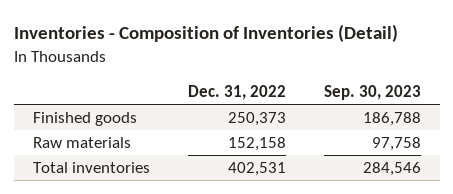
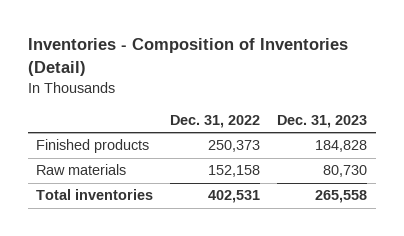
- | Dec. 31, 2022 | Sep. 30, 2023
+ | Dec. 31, 2022 | Dec. 31, 2023
- Finished goods | 250,373 | 186,788
+ Finished products | 250,373 | 184,828

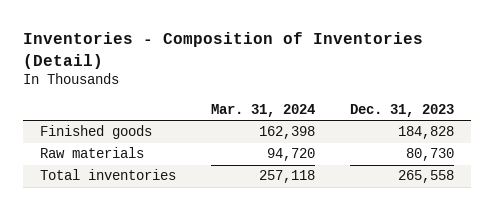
- | Dec. 31, 2022 | Dec. 31, 2023
+ | Mar. 31, 2024 | Dec. 31, 2023
- Finished products | 250,373 | 184,828
+ Finished goods | 162,398 | 184,828

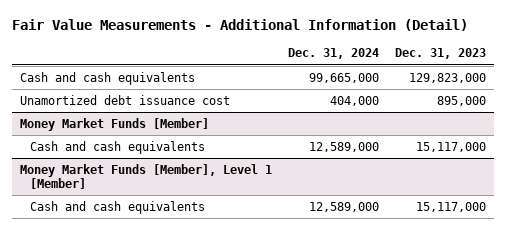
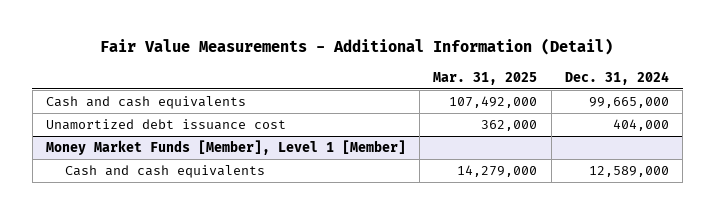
- | Dec. 31, 2024 | Dec. 31, 2023
+ | Mar. 31, 2025 | Dec. 31, 2024
- Money Market Funds [Member]
- Cash and cash equivalents | 12,589,000 | 15,117,000

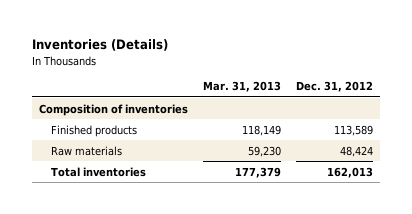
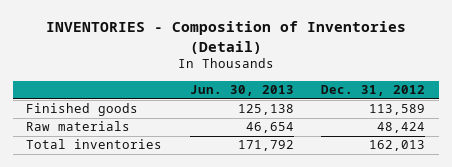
- Inventories (Details)
+ INVENTORIES - Composition of Inventories (Detail)
- | Mar. 31, 2013 | Dec. 31, 2012
+ | Jun. 30, 2013 | Dec. 31, 2012
- Composition of inventories
- Finished products | 118,149 | 113,589
+ Finished goods | 125,138 | 113,589

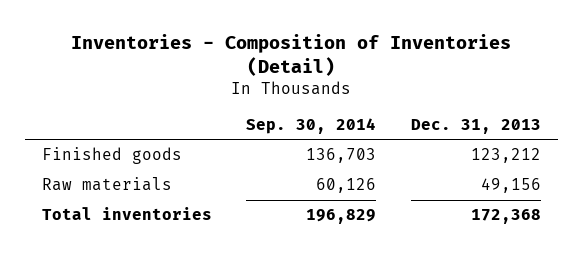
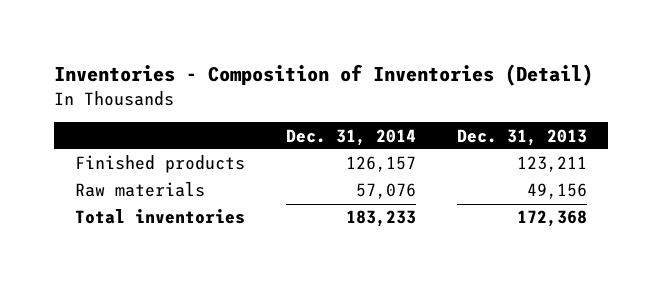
- | Sep. 30, 2014 | Dec. 31, 2013
+ | Dec. 31, 2014 | Dec. 31, 2013
- Finished goods | 136,703 | 123,212
+ Finished products | 126,157 | 123,211

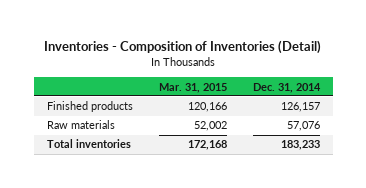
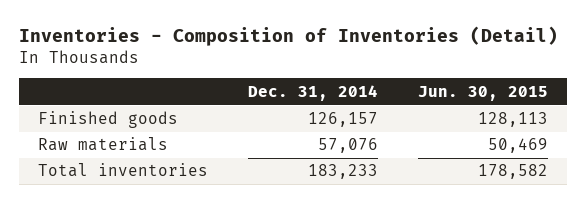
- | Mar. 31, 2015 | Dec. 31, 2014
+ | Dec. 31, 2014 | Jun. 30, 2015
- Finished products | 120,166 | 126,157
+ Finished goods | 126,157 | 128,113

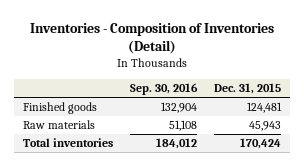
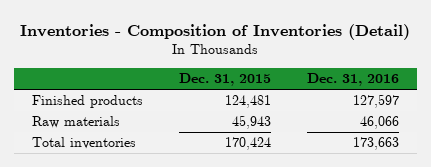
- | Sep. 30, 2016 | Dec. 31, 2015
+ | Dec. 31, 2015 | Dec. 31, 2016
- Finished goods | 132,904 | 124,481
+ Finished products | 124,481 | 127,597

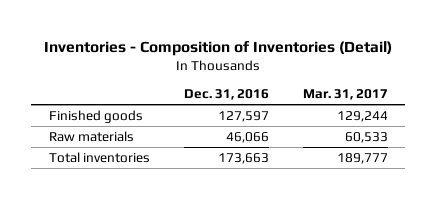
- | Dec. 31, 2015 | Dec. 31, 2016
+ | Dec. 31, 2016 | Mar. 31, 2017
- Finished products | 124,481 | 127,597
+ Finished goods | 127,597 | 129,244

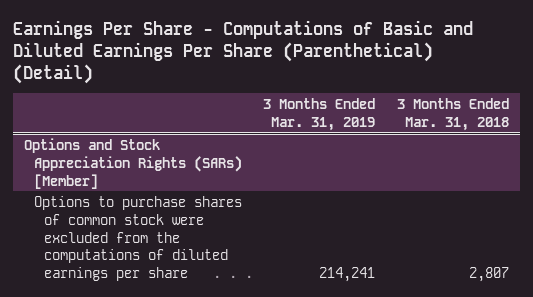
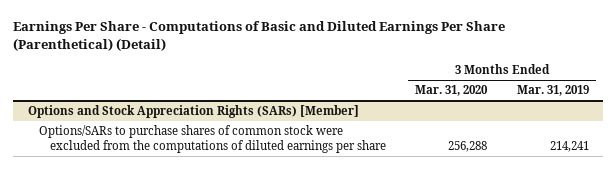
- | 3 Months Ended Mar. 31, 2019 | 3 Months Ended Mar. 31, 2018
+ | 3 Months Ended Mar. 31, 2020 | 3 Months Ended Mar. 31, 2019
@ Options and Stock Appreciation Rights (SARs) [Member]
- Options to purchase shares of common stock were excluded from the computations of diluted earnings per share | 214,241 | 2,807
+ Options/SARs to purchase shares of common stock were excluded from the computations of diluted earnings per share | 256,288 | 214,241

